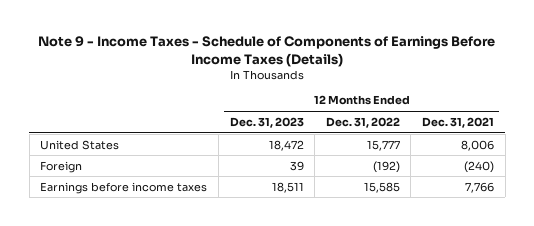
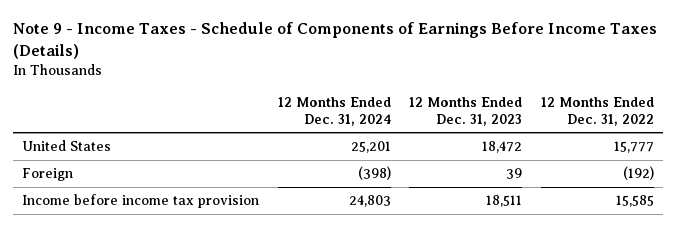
- | 12 Months Ended Dec. 31, 2023 | 12 Months Ended Dec. 31, 2022 | 12 Months Ended Dec. 31, 2021
+ | 12 Months Ended Dec. 31, 2024 | 12 Months Ended Dec. 31, 2023 | 12 Months Ended Dec. 31, 2022
- Earnings before income taxes | 18,511 | 15,585 | 7,766
+ Income before income tax provision | 24,803 | 18,511 | 15,585

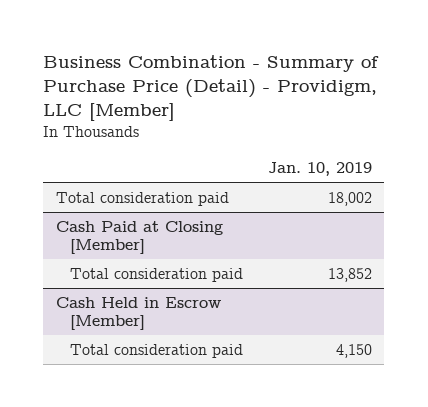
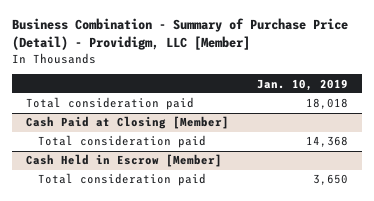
- Total consideration paid | 18,002
+ Total consideration paid | 18,018
@ Cash Paid at Closing [Member]
- Total consideration paid | 13,852
+ Total consideration paid | 14,368
@ Cash Held in Escrow [Member]
- Total consideration paid | 4,150
+ Total consideration paid | 3,650

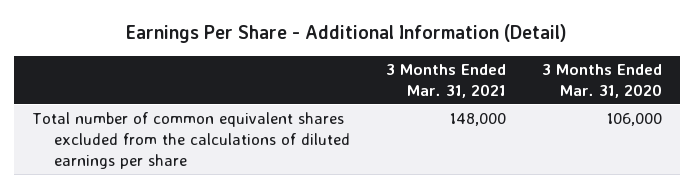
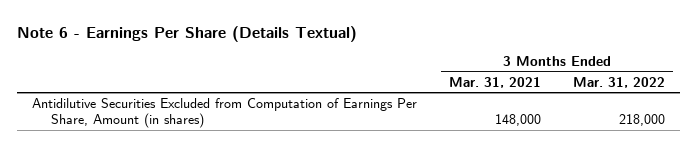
- Earnings Per Share - Additional Information (Detail)
+ Note 6 - Earnings Per Share (Details Textual)
- | 3 Months Ended Mar. 31, 2021 | 3 Months Ended Mar. 31, 2020
+ | 3 Months Ended Mar. 31, 2021 | 3 Months Ended Mar. 31, 2022
- Total number of common equivalent shares excluded from the calculations of diluted earnings per share | 148,000 | 106,000
+ Antidilutive Securities Excluded from Computation of Earnings Per Share, Amount (in shares) | 148,000 | 218,000

